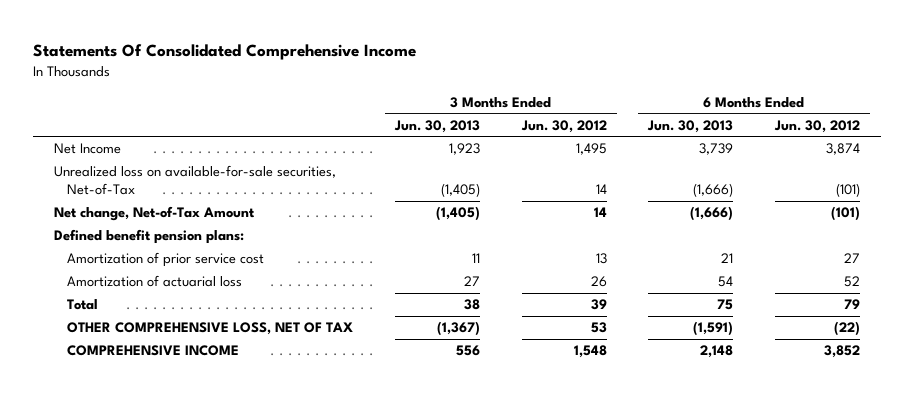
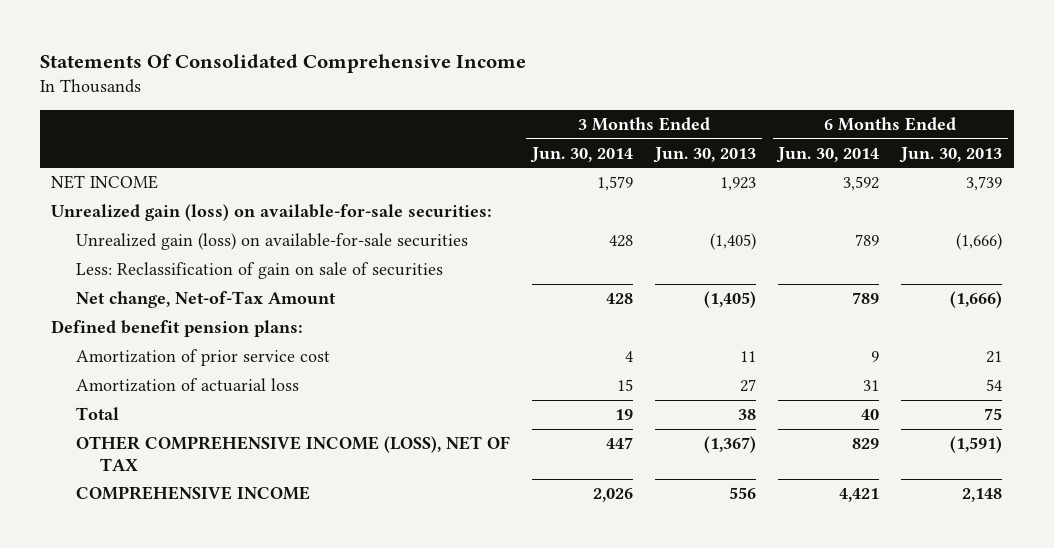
- | 3 Months Ended Jun. 30, 2013 | 3 Months Ended Jun. 30, 2012 | 6 Months Ended Jun. 30, 2013 | 6 Months Ended Jun. 30, 2012
+ | 3 Months Ended Jun. 30, 2014 | 3 Months Ended Jun. 30, 2013 | 6 Months Ended Jun. 30, 2014 | 6 Months Ended Jun. 30, 2013
- Net Income | 1,923 | 1,495 | 3,739 | 3,874
- Unrealized loss on available-for-sale securities, Net-of-Tax | (1,405) | 14 | (1,666) | (101)
+ NET INCOME | 1,579 | 1,923 | 3,592 | 3,739
+ Unrealized gain (loss) on available-for-sale securities:
+ Unrealized gain (loss) on available-for-sale securities | 428 | (1,405) | 789 | (1,666)
+ Less: Reclassification of gain on sale of securities
- OTHER COMPREHENSIVE LOSS, NET OF TAX | (1,367) | 53 | (1,591) | (22)
+ OTHER COMPREHENSIVE INCOME (LOSS), NET OF TAX | 447 | (1,367) | 829 | (1,591)

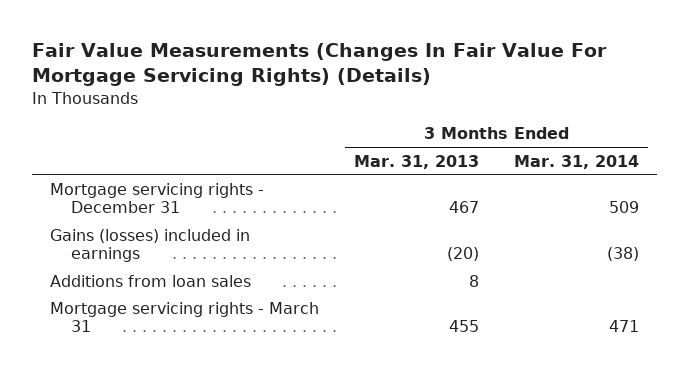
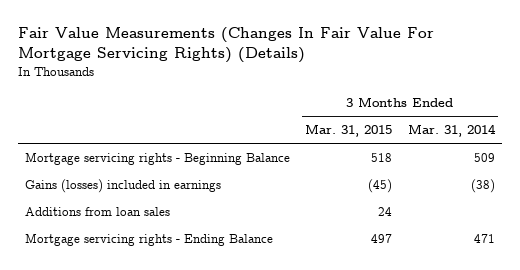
- | 3 Months Ended Mar. 31, 2013 | 3 Months Ended Mar. 31, 2014
+ | 3 Months Ended Mar. 31, 2015 | 3 Months Ended Mar. 31, 2014
- Mortgage servicing rights - December 31 | 467 | 509
+ Mortgage servicing rights - Beginning Balance | 518 | 509
- Mortgage servicing rights - March 31 | 455 | 471
+ Mortgage servicing rights - Ending Balance | 497 | 471

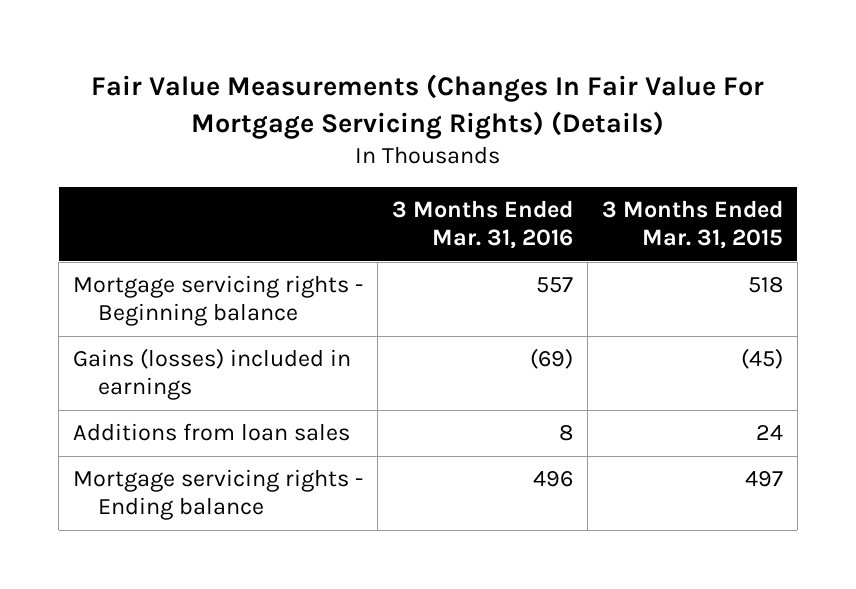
- | 3 Months Ended Mar. 31, 2015 | 3 Months Ended Mar. 31, 2014
+ | 3 Months Ended Mar. 31, 2016 | 3 Months Ended Mar. 31, 2015
- Mortgage servicing rights - Beginning Balance | 518 | 509
+ Mortgage servicing rights - Beginning balance | 557 | 518
- Mortgage servicing rights - Ending Balance | 497 | 471
+ Mortgage servicing rights - Ending balance | 496 | 497

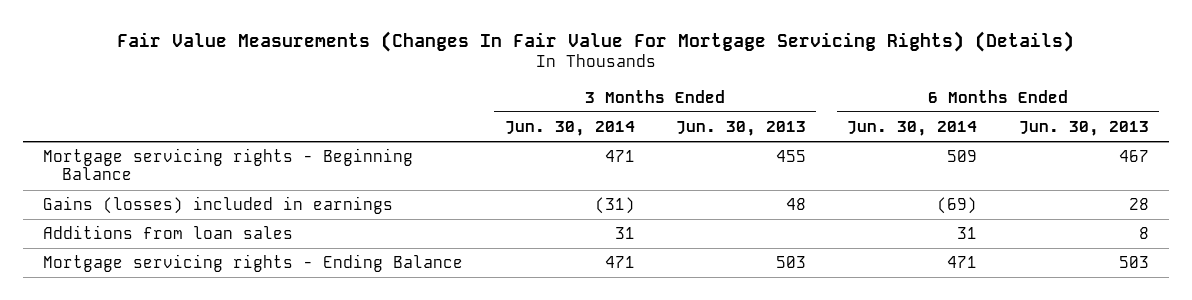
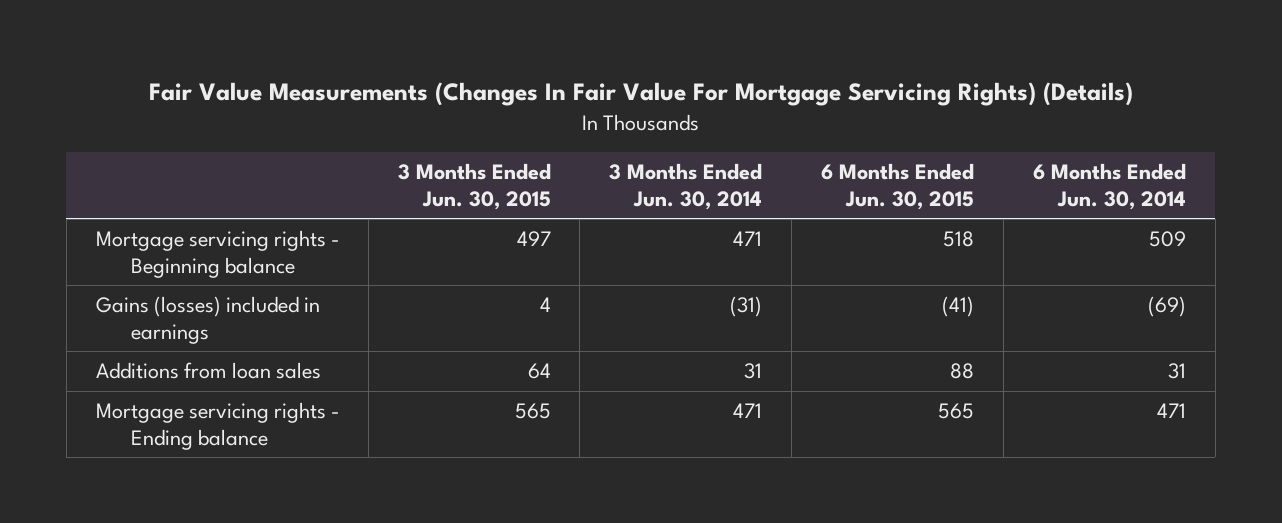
- | 3 Months Ended Jun. 30, 2014 | 3 Months Ended Jun. 30, 2013 | 6 Months Ended Jun. 30, 2014 | 6 Months Ended Jun. 30, 2013
+ | 3 Months Ended Jun. 30, 2015 | 3 Months Ended Jun. 30, 2014 | 6 Months Ended Jun. 30, 2015 | 6 Months Ended Jun. 30, 2014
- Mortgage servicing rights - Beginning Balance | 471 | 455 | 509 | 467
+ Mortgage servicing rights - Beginning balance | 497 | 471 | 518 | 509
- Mortgage servicing rights - Ending Balance | 471 | 503 | 471 | 503
+ Mortgage servicing rights - Ending balance | 565 | 471 | 565 | 471

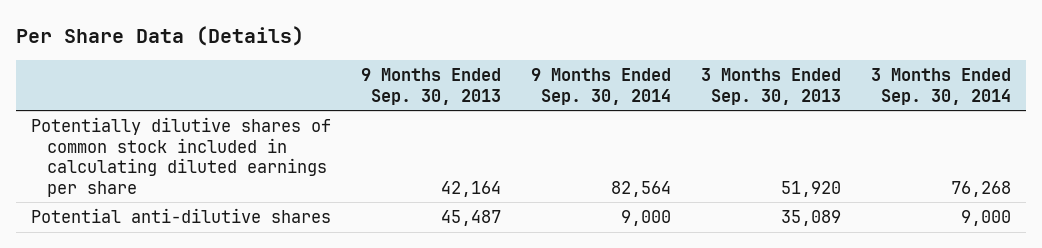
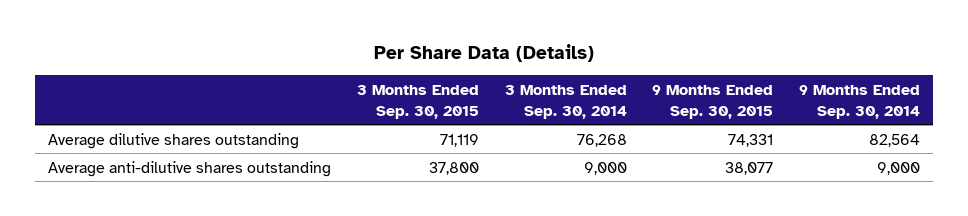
- | 9 Months Ended Sep. 30, 2013 | 9 Months Ended Sep. 30, 2014 | 3 Months Ended Sep. 30, 2013 | 3 Months Ended Sep. 30, 2014
+ | 3 Months Ended Sep. 30, 2015 | 3 Months Ended Sep. 30, 2014 | 9 Months Ended Sep. 30, 2015 | 9 Months Ended Sep. 30, 2014
- Potentially dilutive shares of common stock included in calculating diluted earnings per share | 42,164 | 82,564 | 51,920 | 76,268
- Potential anti-dilutive shares | 45,487 | 9,000 | 35,089 | 9,000
+ Average dilutive shares outstanding | 71,119 | 76,268 | 74,331 | 82,564
+ Average anti-dilutive shares outstanding | 37,800 | 9,000 | 38,077 | 9,000

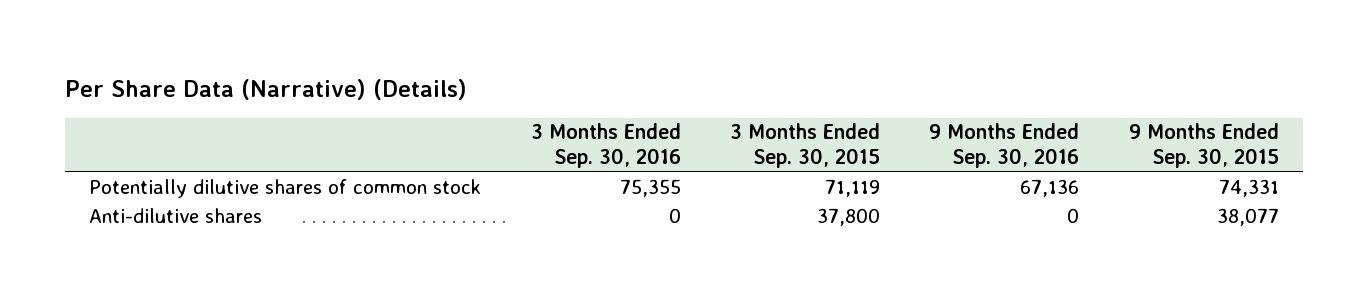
- Per Share Data (Details)
+ Per Share Data (Narrative) (Details)
- | 3 Months Ended Sep. 30, 2015 | 3 Months Ended Sep. 30, 2014 | 9 Months Ended Sep. 30, 2015 | 9 Months Ended Sep. 30, 2014
+ | 3 Months Ended Sep. 30, 2016 | 3 Months Ended Sep. 30, 2015 | 9 Months Ended Sep. 30, 2016 | 9 Months Ended Sep. 30, 2015
- Average dilutive shares outstanding | 71,119 | 76,268 | 74,331 | 82,564
- Average anti-dilutive shares outstanding | 37,800 | 9,000 | 38,077 | 9,000
+ Potentially dilutive shares of common stock | 75,355 | 71,119 | 67,136 | 74,331
+ Anti-dilutive shares | 0 | 37,800 | 0 | 38,077

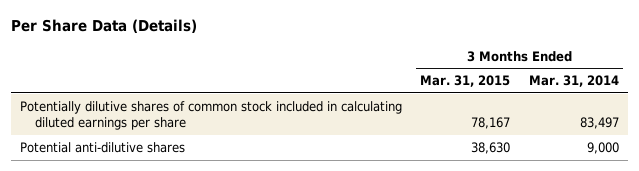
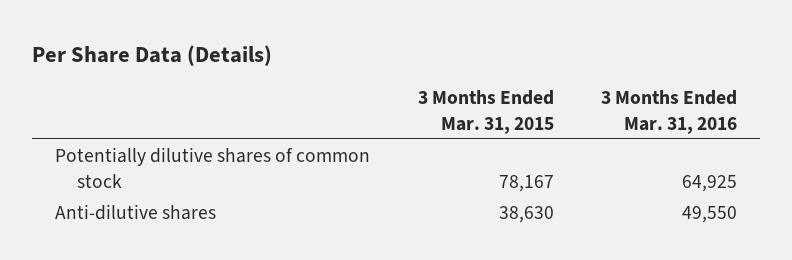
- | 3 Months Ended Mar. 31, 2015 | 3 Months Ended Mar. 31, 2014
+ | 3 Months Ended Mar. 31, 2015 | 3 Months Ended Mar. 31, 2016
- Potentially dilutive shares of common stock included in calculating diluted earnings per share | 78,167 | 83,497
- Potential anti-dilutive shares | 38,630 | 9,000
+ Potentially dilutive shares of common stock | 78,167 | 64,925
+ Anti-dilutive shares | 38,630 | 49,550

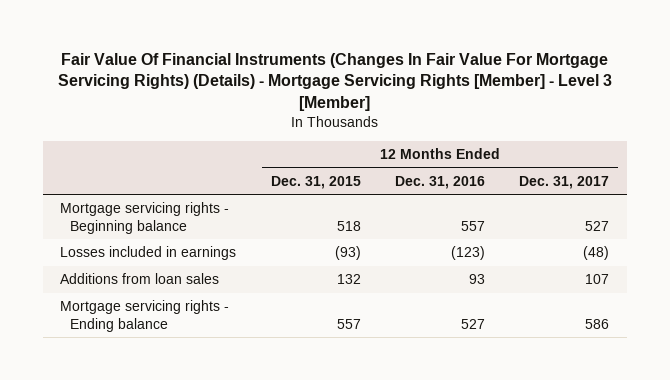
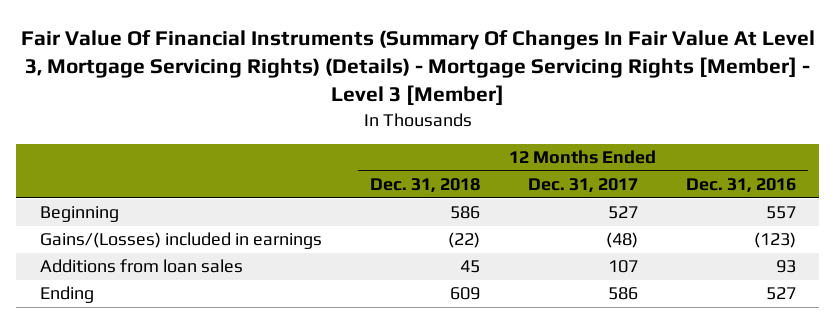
- Fair Value Of Financial Instruments (Changes In Fair Value For Mortgage Servicing Rights) (Details) - Mortgage Servicing Rights [Member] - Level 3 [Member]
+ Fair Value Of Financial Instruments (Summary Of Changes In Fair Value At Level 3, Mortgage Servicing Rights) (Details) - Mortgage Servicing Rights [Member] - Level 3 [Member]
- | 12 Months Ended Dec. 31, 2015 | 12 Months Ended Dec. 31, 2016 | 12 Months Ended Dec. 31, 2017
+ | 12 Months Ended Dec. 31, 2018 | 12 Months Ended Dec. 31, 2017 | 12 Months Ended Dec. 31, 2016
- Mortgage servicing rights - Beginning balance | 518 | 557 | 527
- Losses included in earnings | (93) | (123) | (48)
+ Beginning | 586 | 527 | 557
+ Gains/(Losses) included in earnings | (22) | (48) | (123)
- Mortgage servicing rights - Ending balance | 557 | 527 | 586
+ Ending | 609 | 586 | 527

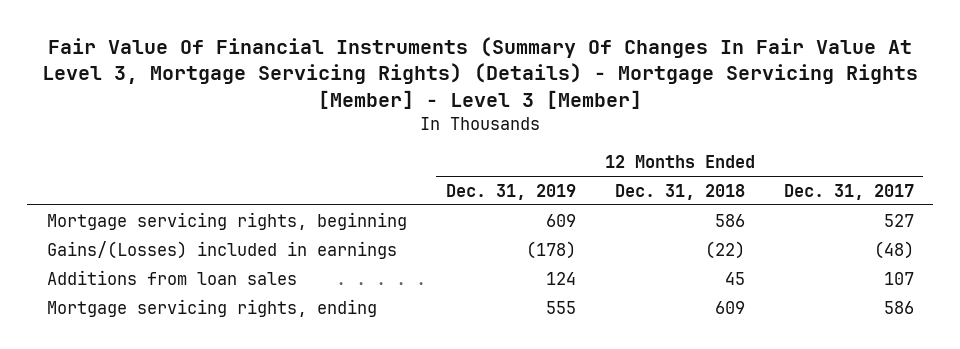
- | 12 Months Ended Dec. 31, 2018 | 12 Months Ended Dec. 31, 2017 | 12 Months Ended Dec. 31, 2016
+ | 12 Months Ended Dec. 31, 2019 | 12 Months Ended Dec. 31, 2018 | 12 Months Ended Dec. 31, 2017
- Beginning | 586 | 527 | 557
+ Mortgage servicing rights, beginning | 609 | 586 | 527
- Ending | 609 | 586 | 527
+ Mortgage servicing rights, ending | 555 | 609 | 586

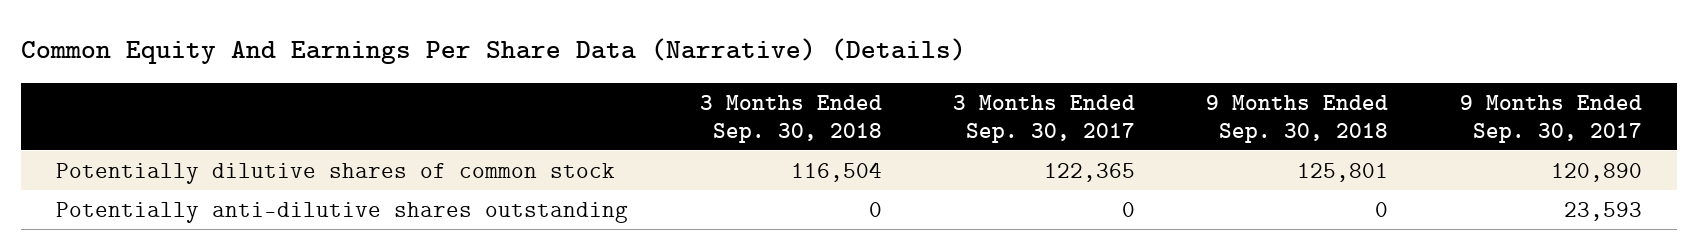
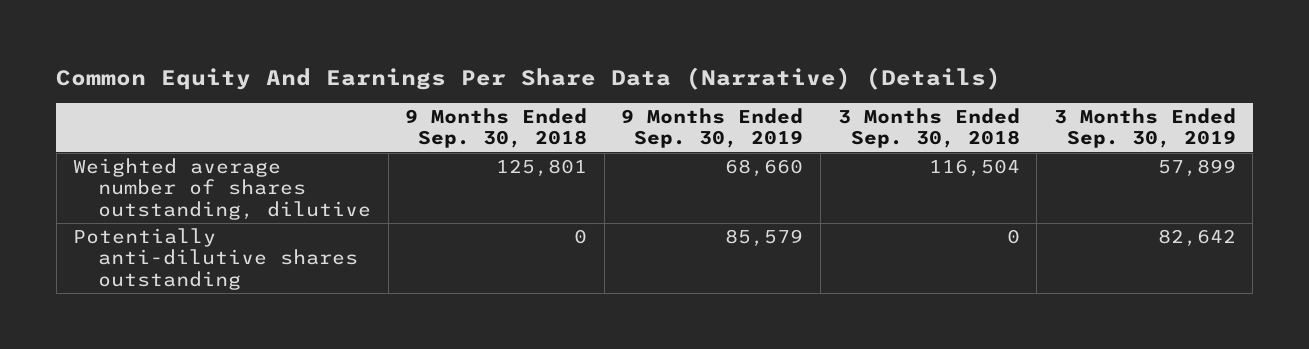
- | 3 Months Ended Sep. 30, 2018 | 3 Months Ended Sep. 30, 2017 | 9 Months Ended Sep. 30, 2018 | 9 Months Ended Sep. 30, 2017
+ | 9 Months Ended Sep. 30, 2018 | 9 Months Ended Sep. 30, 2019 | 3 Months Ended Sep. 30, 2018 | 3 Months Ended Sep. 30, 2019
- Potentially dilutive shares of common stock | 116,504 | 122,365 | 125,801 | 120,890
+ Weighted average number of shares outstanding, dilutive | 125,801 | 68,660 | 116,504 | 57,899

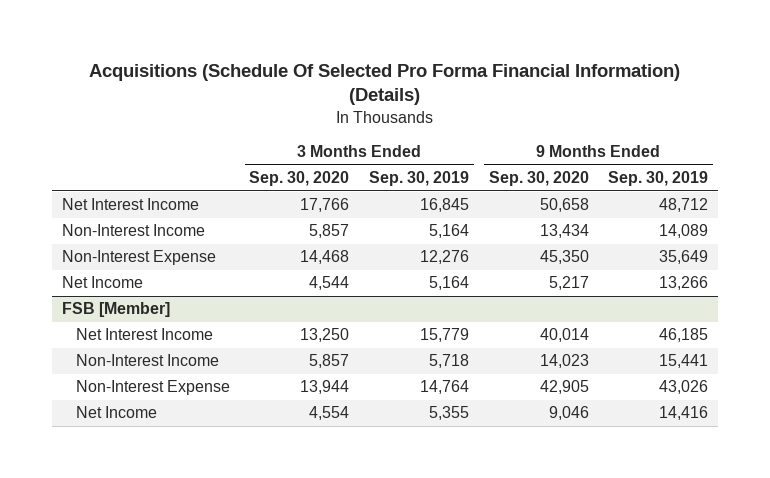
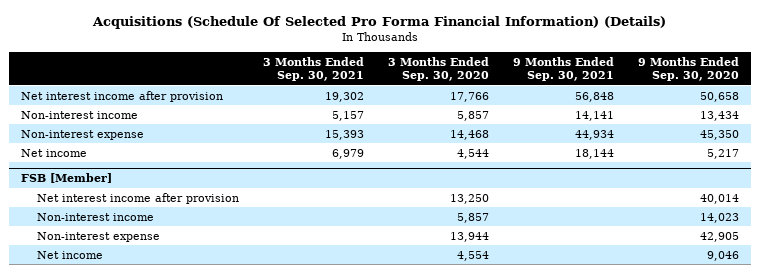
- | 3 Months Ended Sep. 30, 2020 | 3 Months Ended Sep. 30, 2019 | 9 Months Ended Sep. 30, 2020 | 9 Months Ended Sep. 30, 2019
+ | 3 Months Ended Sep. 30, 2021 | 3 Months Ended Sep. 30, 2020 | 9 Months Ended Sep. 30, 2021 | 9 Months Ended Sep. 30, 2020
- Net Interest Income | 17,766 | 16,845 | 50,658 | 48,712
- Non-Interest Income | 5,857 | 5,164 | 13,434 | 14,089
- Non-Interest Expense | 14,468 | 12,276 | 45,350 | 35,649
- Net Income | 4,544 | 5,164 | 5,217 | 13,266
+ Net interest income after provision | 19,302 | 17,766 | 56,848 | 50,658
+ Non-interest income | 5,157 | 5,857 | 14,141 | 13,434
+ Non-interest expense | 15,393 | 14,468 | 44,934 | 45,350
+ Net income | 6,979 | 4,544 | 18,144 | 5,217
@ FSB [Member]
- Net Interest Income | 13,250 | 15,779 | 40,014 | 46,185
- Non-Interest Income | 5,857 | 5,718 | 14,023 | 15,441
- Non-Interest Expense | 13,944 | 14,764 | 42,905 | 43,026
- Net Income | 4,554 | 5,355 | 9,046 | 14,416
+ Net interest income after provision | | 13,250 | | 40,014
+ Non-interest income | | 5,857 | | 14,023
+ Non-interest expense | | 13,944 | | 42,905
+ Net income | | 4,554 | | 9,046

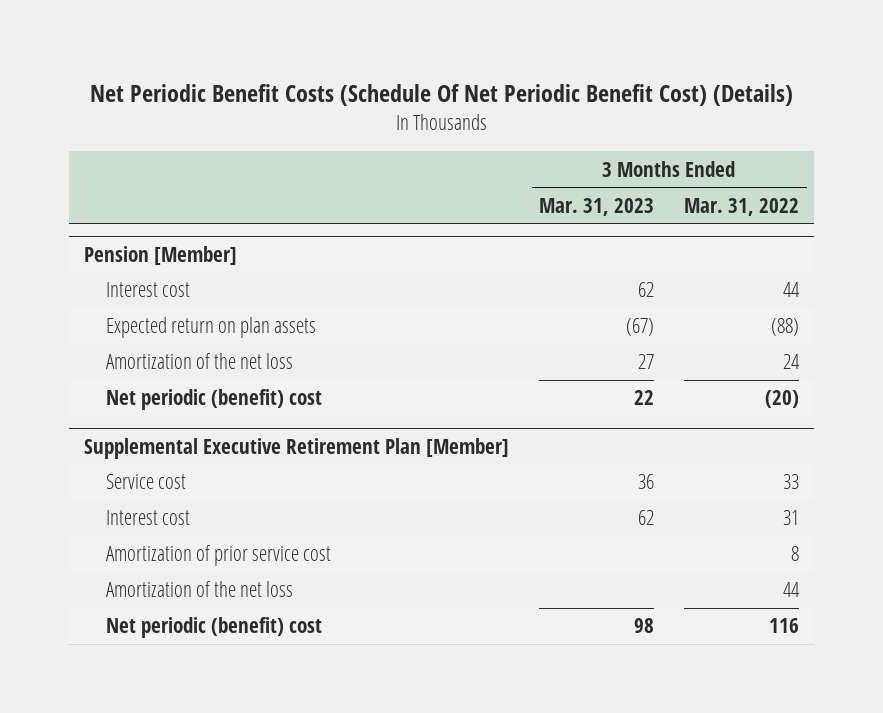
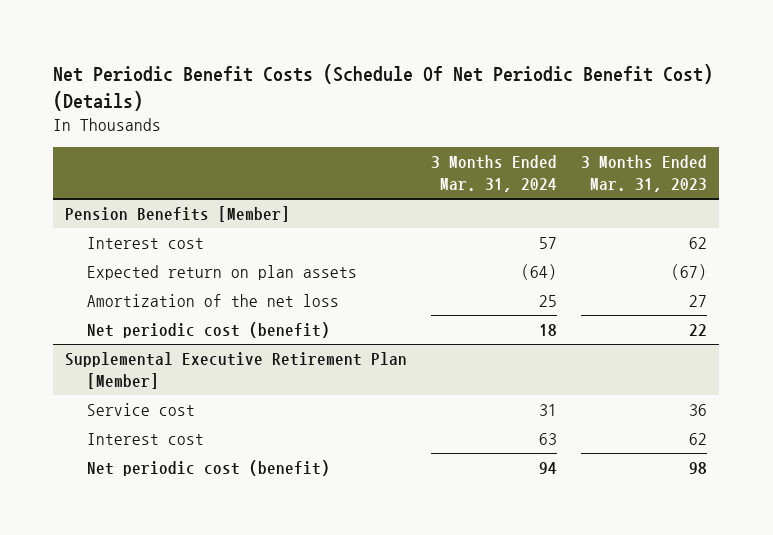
- | 3 Months Ended Mar. 31, 2023 | 3 Months Ended Mar. 31, 2022
+ | 3 Months Ended Mar. 31, 2024 | 3 Months Ended Mar. 31, 2023
- Pension [Member]
+ Pension Benefits [Member]
- Net periodic (benefit) cost | 22 | (20)
+ Net periodic cost (benefit) | 18 | 22
@ Supplemental Executive Retirement Plan [Member]
- Amortization of prior service cost | | 8
- Amortization of the net loss | | 44
- Net periodic (benefit) cost | 98 | 116
+ Net periodic cost (benefit) | 94 | 98

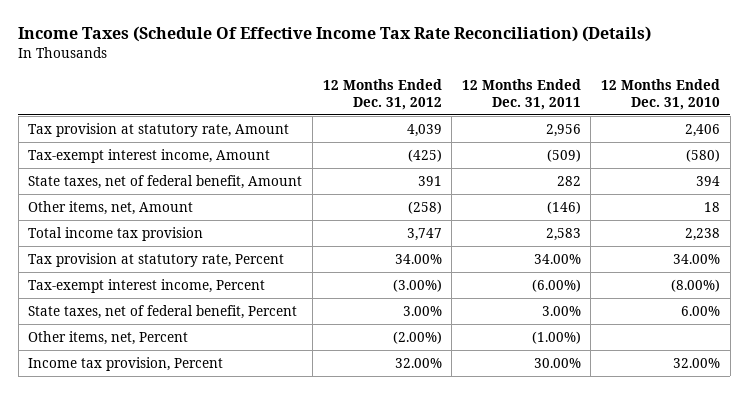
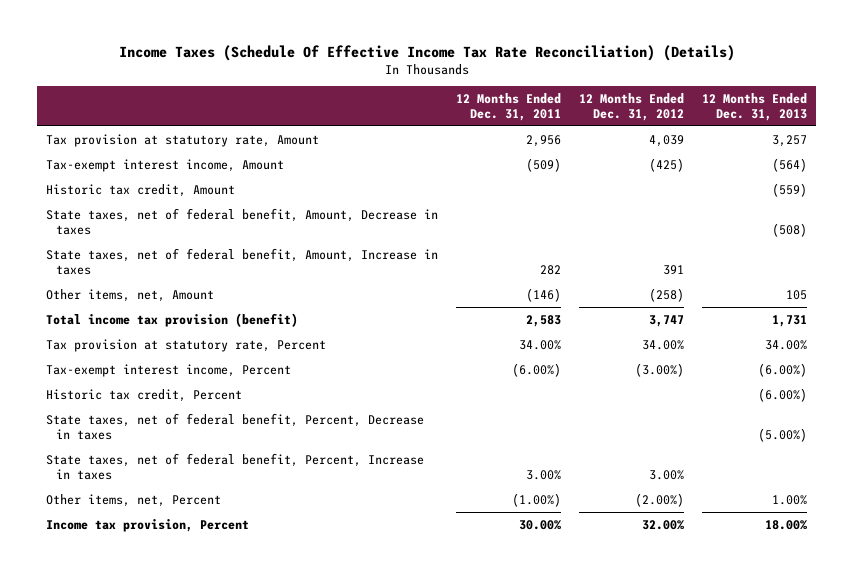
- | 12 Months Ended Dec. 31, 2012 | 12 Months Ended Dec. 31, 2011 | 12 Months Ended Dec. 31, 2010
+ | 12 Months Ended Dec. 31, 2011 | 12 Months Ended Dec. 31, 2012 | 12 Months Ended Dec. 31, 2013
- State taxes, net of federal benefit, Amount | 391 | 282 | 394
+ Historic tax credit, Amount | | | (559)
+ State taxes, net of federal benefit, Amount, Decrease in taxes | | | (508)
+ State taxes, net of federal benefit, Amount, Increase in taxes | 282 | 391 |
- Total income tax provision | 3,747 | 2,583 | 2,238
+ Total income tax provision (benefit) | 2,583 | 3,747 | 1,731
- State taxes, net of federal benefit, Percent | 3.00% | 3.00% | 6.00%
+ Historic tax credit, Percent | | | (6.00%)
+ State taxes, net of federal benefit, Percent, Decrease in taxes | | | (5.00%)
+ State taxes, net of federal benefit, Percent, Increase in taxes | 3.00% | 3.00% |

